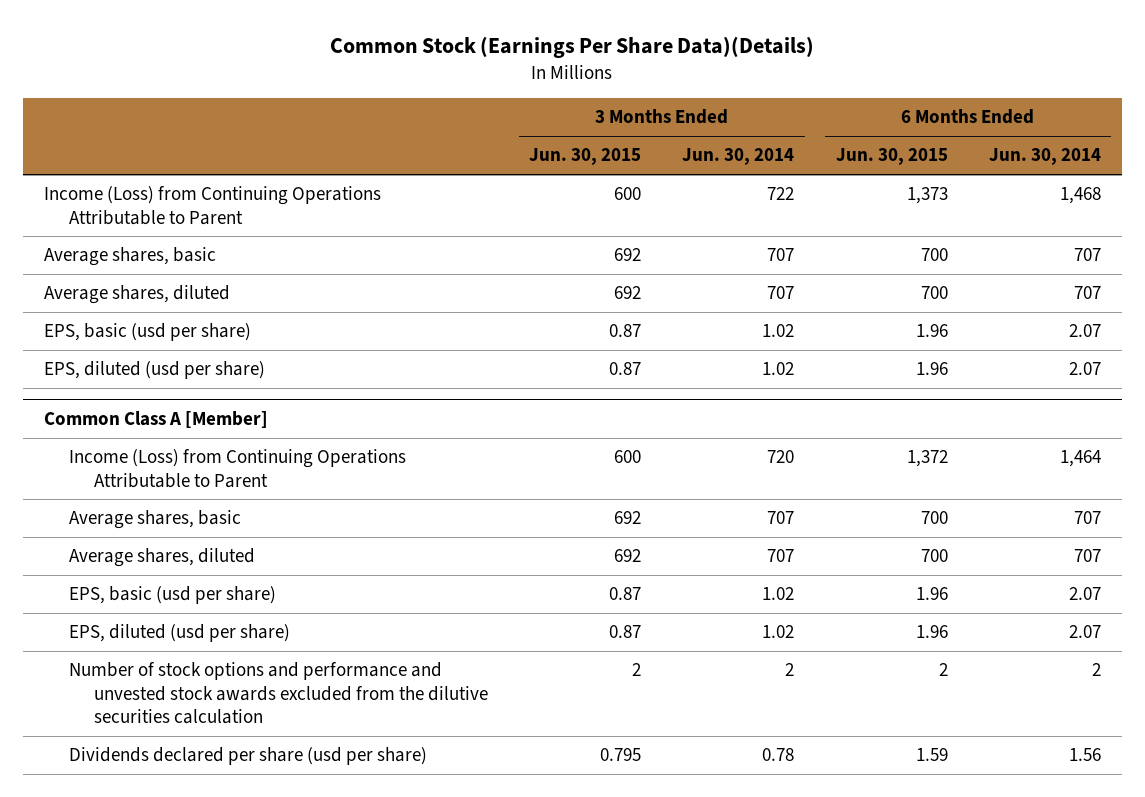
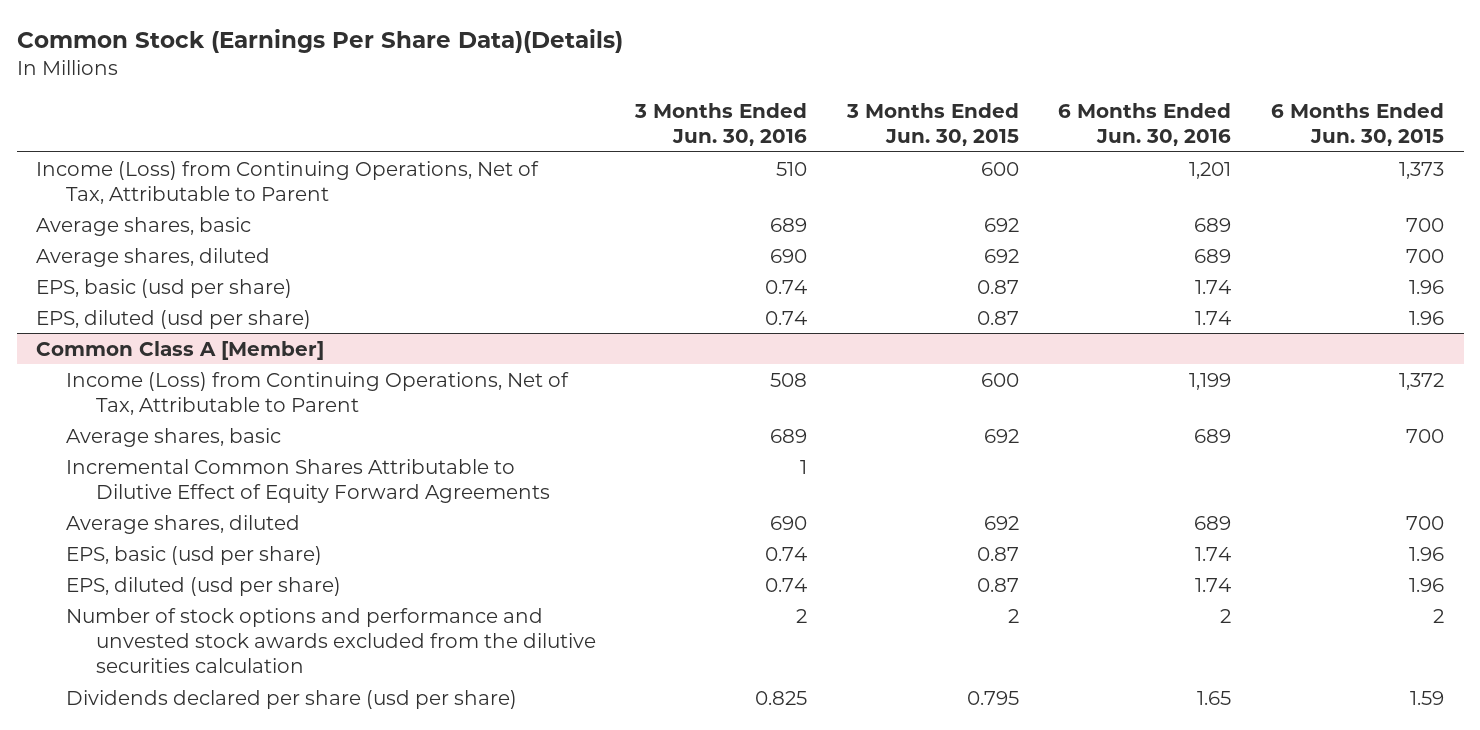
- | 3 Months Ended Jun. 30, 2015 | 3 Months Ended Jun. 30, 2014 | 6 Months Ended Jun. 30, 2015 | 6 Months Ended Jun. 30, 2014
+ | 3 Months Ended Jun. 30, 2016 | 3 Months Ended Jun. 30, 2015 | 6 Months Ended Jun. 30, 2016 | 6 Months Ended Jun. 30, 2015
- Income (Loss) from Continuing Operations Attributable to Parent | 600 | 722 | 1,373 | 1,468
+ Income (Loss) from Continuing Operations, Net of Tax, Attributable to Parent | 510 | 600 | 1,201 | 1,373
@ Common Class A [Member]
- Income (Loss) from Continuing Operations Attributable to Parent | 600 | 720 | 1,372 | 1,464
+ Income (Loss) from Continuing Operations, Net of Tax, Attributable to Parent | 508 | 600 | 1,199 | 1,372
+ Incremental Common Shares Attributable to Dilutive Effect of Equity Forward Agreements | 1 | | |

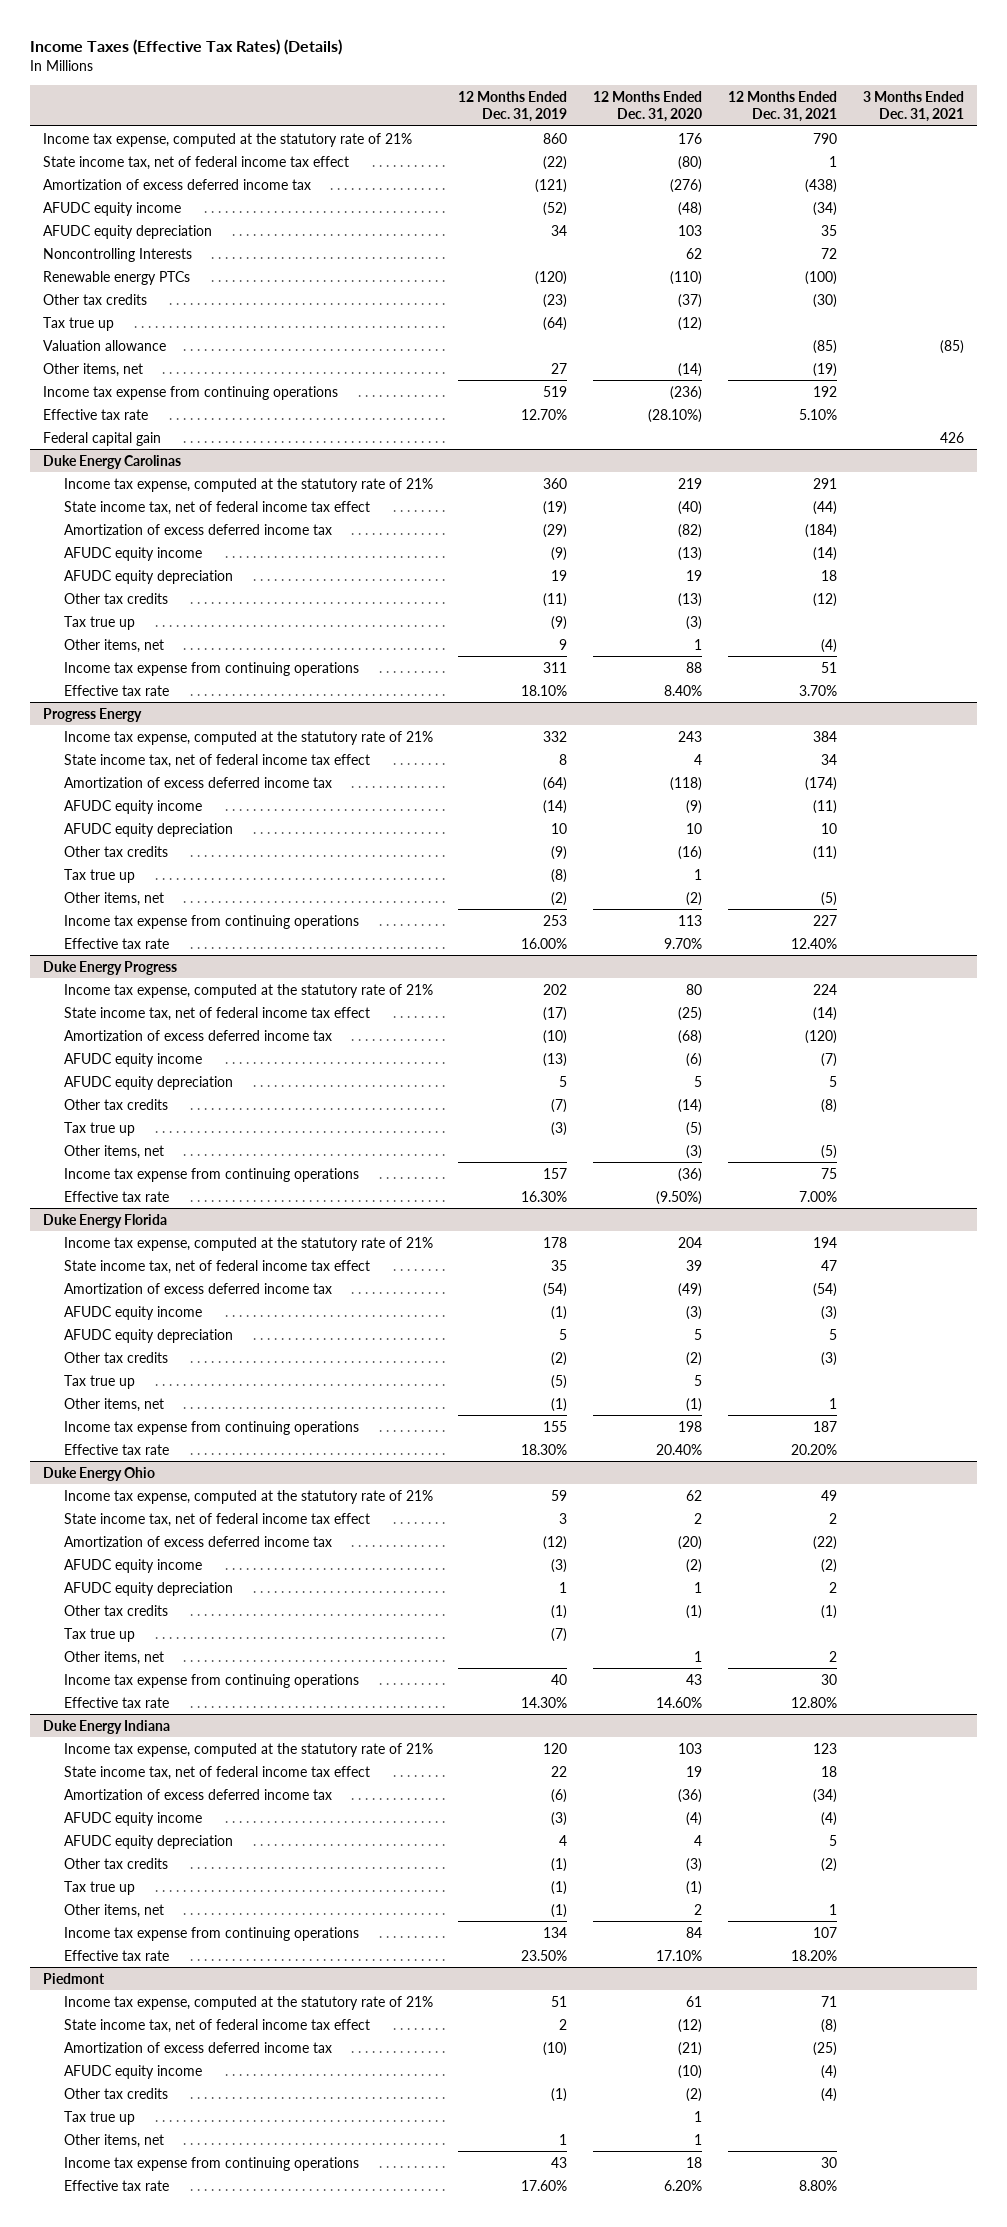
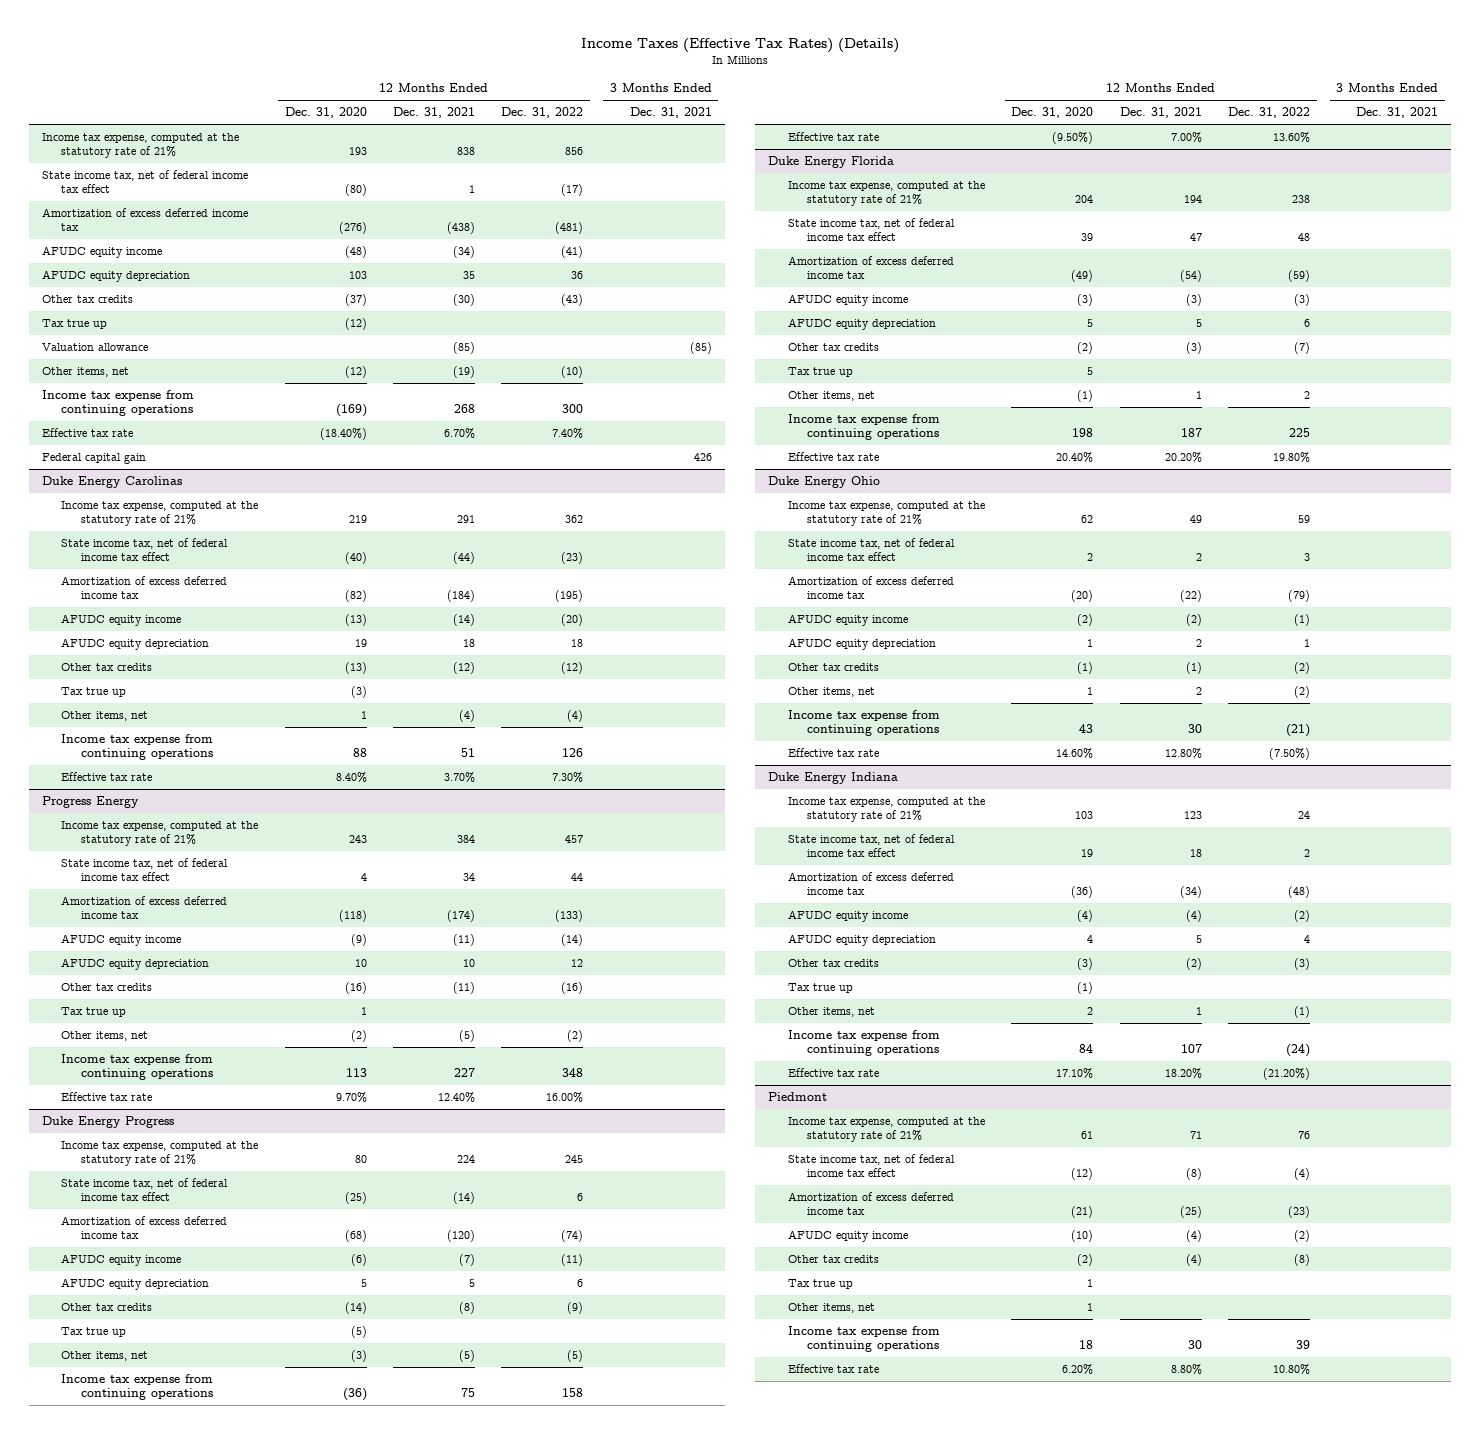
- | 12 Months Ended Dec. 31, 2019 | 12 Months Ended Dec. 31, 2020 | 12 Months Ended Dec. 31, 2021 | 3 Months Ended Dec. 31, 2021
+ | 12 Months Ended Dec. 31, 2020 | 12 Months Ended Dec. 31, 2021 | 12 Months Ended Dec. 31, 2022 | 3 Months Ended Dec. 31, 2021
- Income tax expense, computed at the statutory rate of 21% | 860 | 176 | 790 |
+ Income tax expense, computed at the statutory rate of 21% | 193 | 838 | 856 |
- Noncontrolling Interests | | 62 | 72 |
- Renewable energy PTCs | (120) | (110) | (100) |
- Other items, net | 27 | (14) | (19) |
- Income tax expense from continuing operations | 519 | (236) | 192 |
- Effective tax rate | 12.70% | (28.10%) | 5.10% |
+ Other items, net | (12) | (19) | (10) |
+ Income tax expense from continuing operations | (169) | 268 | 300 |
+ Effective tax rate | (18.40%) | 6.70% | 7.40% |
@ Duke Energy Ohio
- Tax true up | (7) | | |

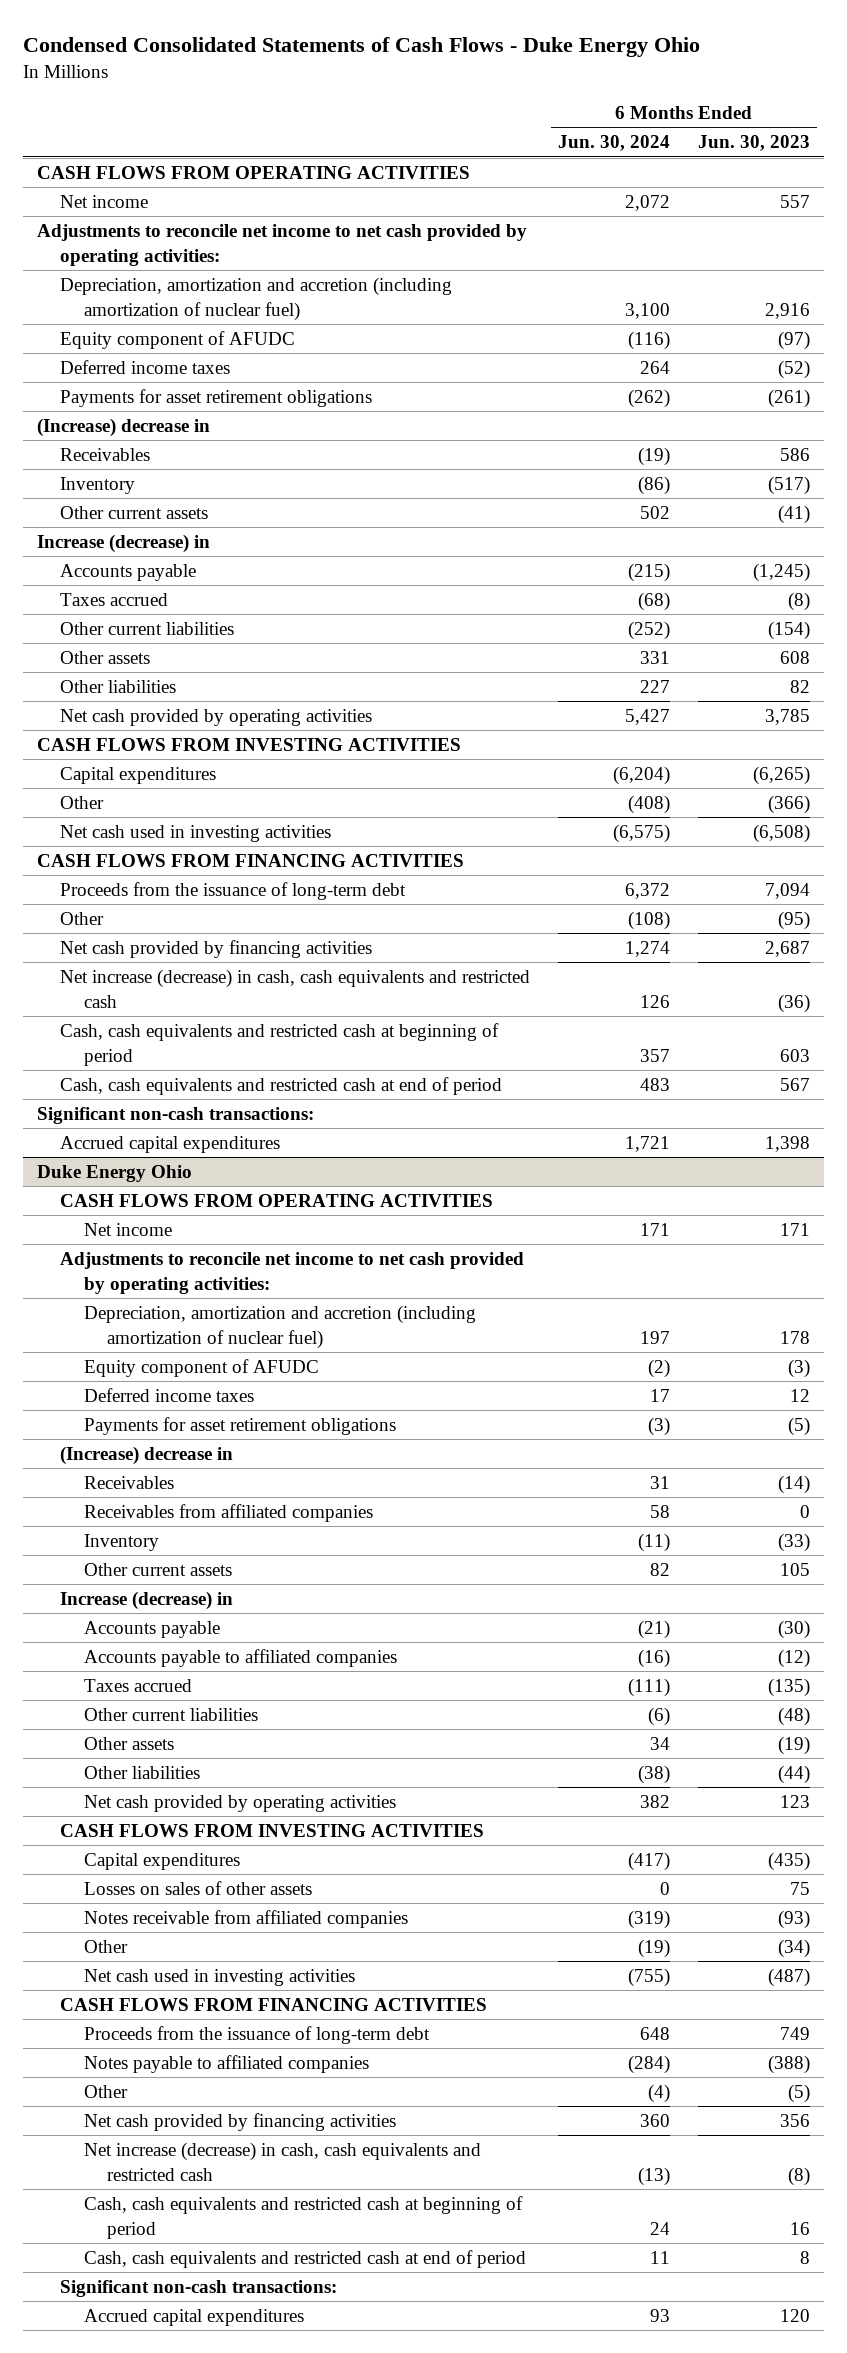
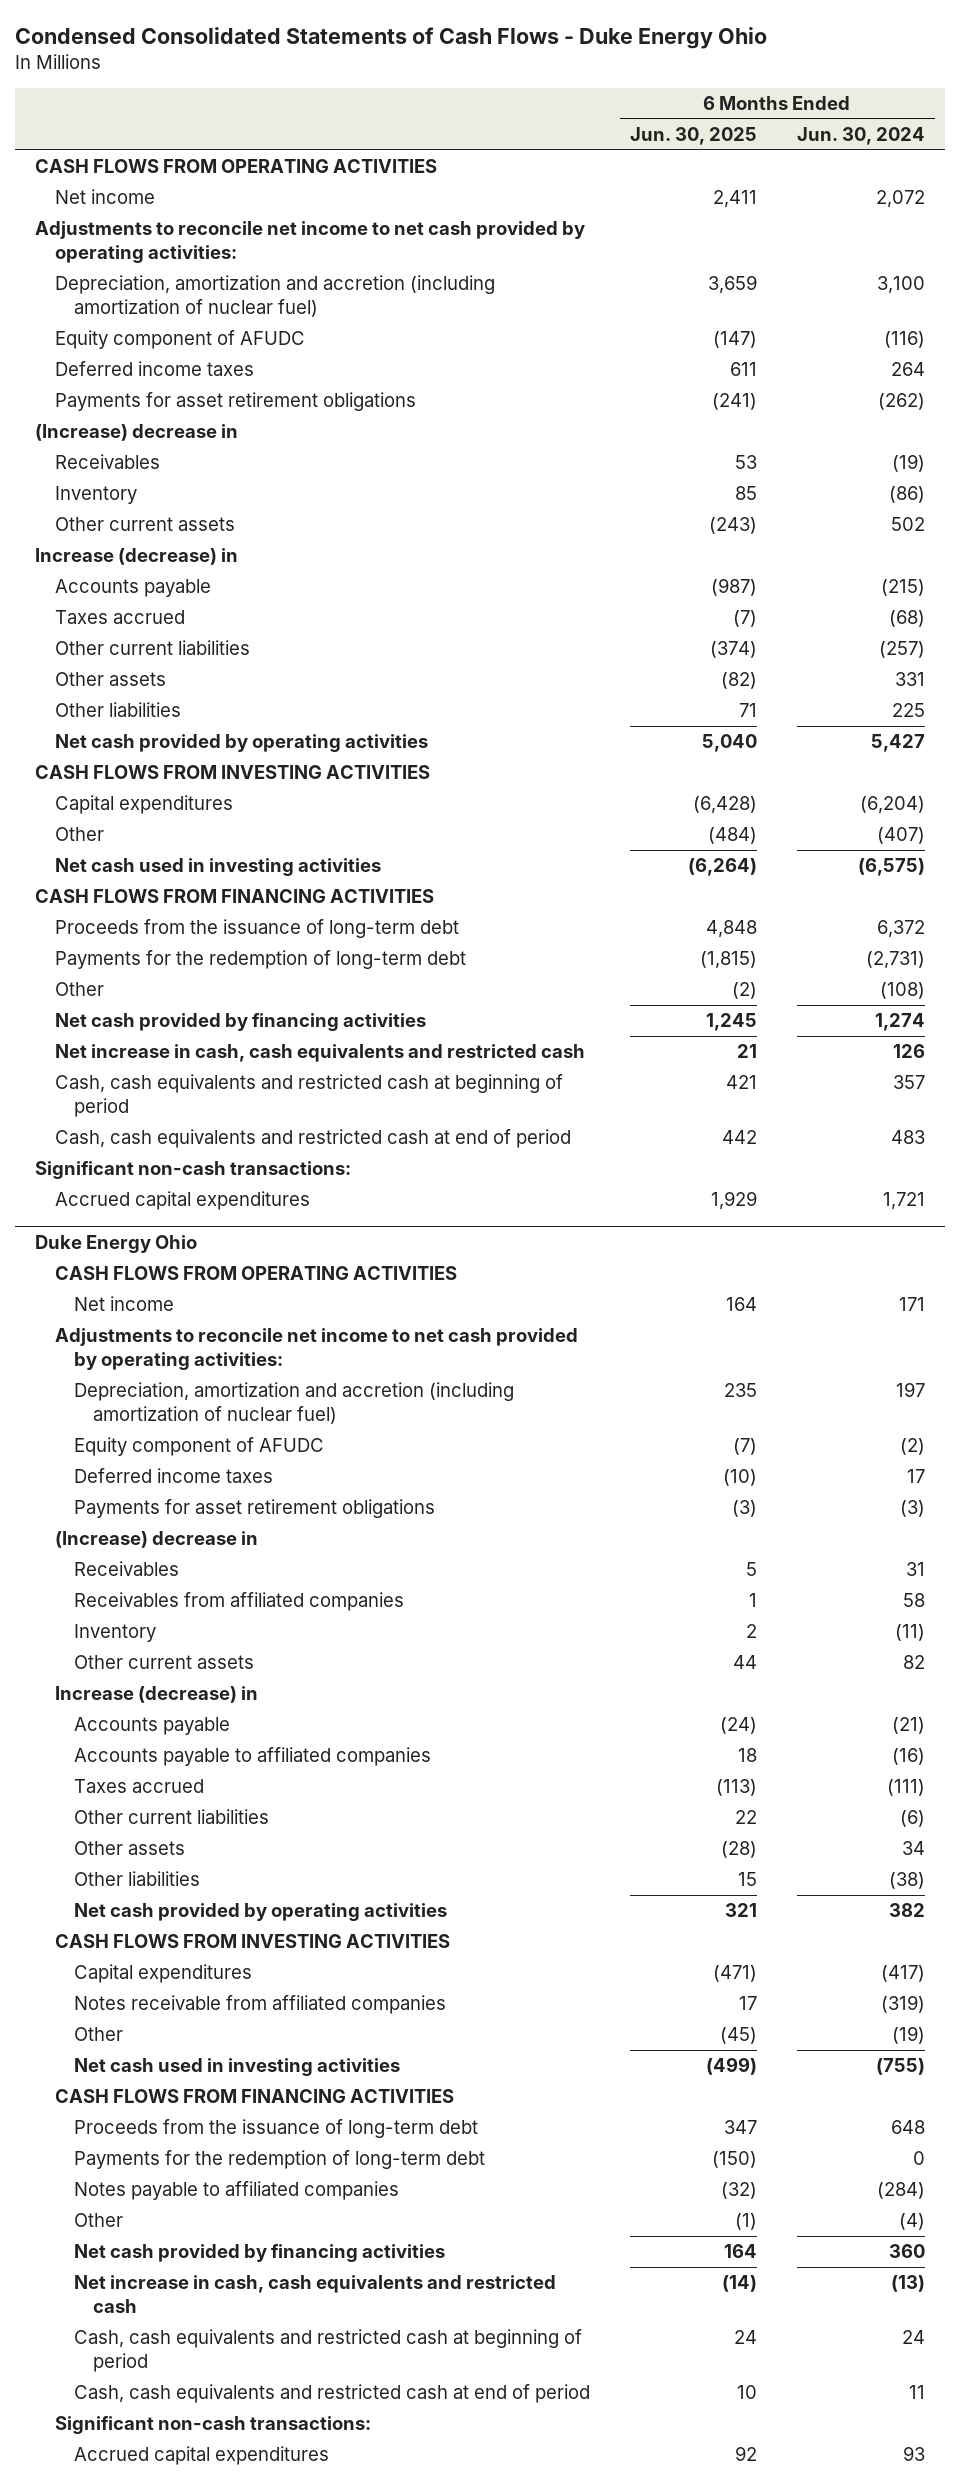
- | 6 Months Ended Jun. 30, 2024 | 6 Months Ended Jun. 30, 2023
+ | 6 Months Ended Jun. 30, 2025 | 6 Months Ended Jun. 30, 2024
- Other current liabilities | (252) | (154)
+ Other current liabilities | (374) | (257)
- Other liabilities | 227 | 82
+ Other liabilities | 71 | 225
- Other | (408) | (366)
+ Other | (484) | (407)
+ Payments for the redemption of long-term debt | (1,815) | (2,731)
- Net increase (decrease) in cash, cash equivalents and restricted cash | 126 | (36)
+ Net increase in cash, cash equivalents and restricted cash | 21 | 126
@ Duke Energy Ohio
- Losses on sales of other assets | 0 | 75
+ Payments for the redemption of long-term debt | (150) | 0
- Net increase (decrease) in cash, cash equivalents and restricted cash | (13) | (8)
+ Net increase in cash, cash equivalents and restricted cash | (14) | (13)

